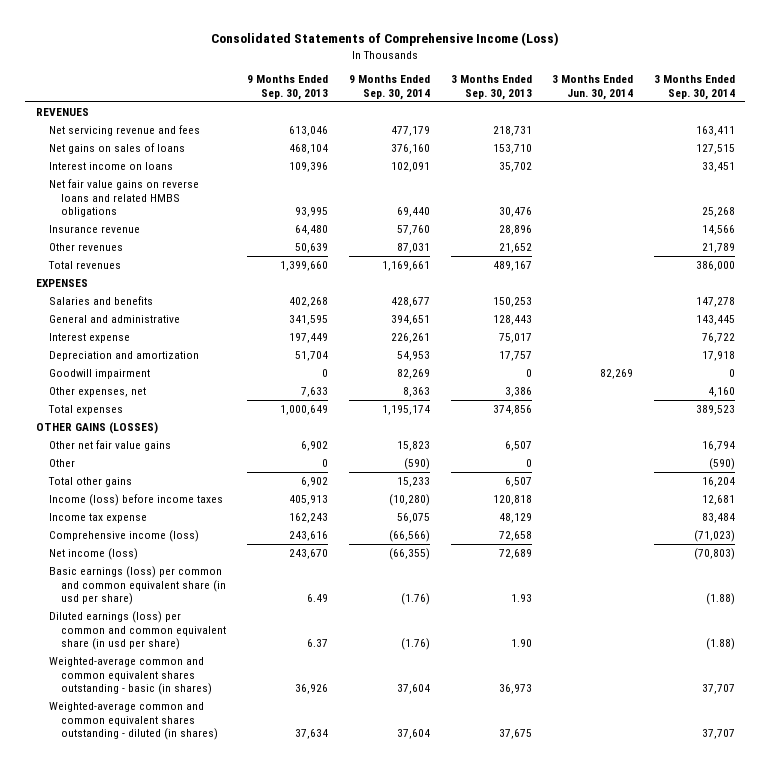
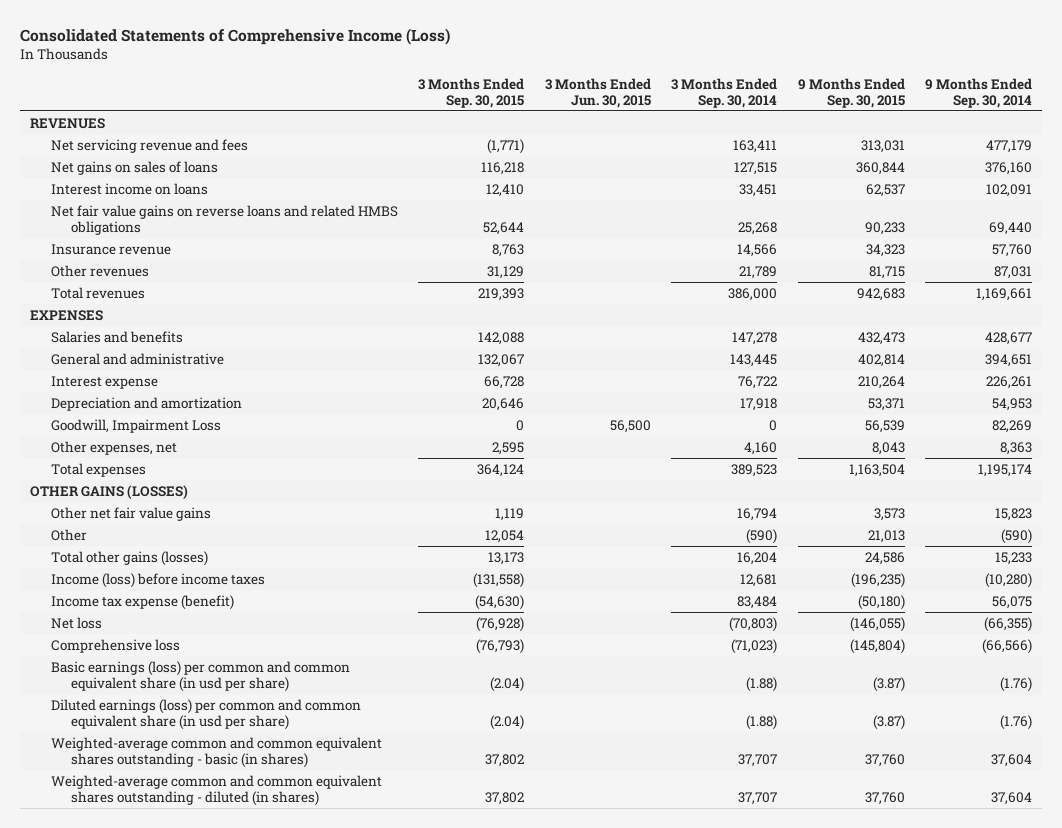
- | 9 Months Ended Sep. 30, 2013 | 9 Months Ended Sep. 30, 2014 | 3 Months Ended Sep. 30, 2013 | 3 Months Ended Jun. 30, 2014 | 3 Months Ended Sep. 30, 2014
+ | 3 Months Ended Sep. 30, 2015 | 3 Months Ended Jun. 30, 2015 | 3 Months Ended Sep. 30, 2014 | 9 Months Ended Sep. 30, 2015 | 9 Months Ended Sep. 30, 2014
- Goodwill impairment | 0 | 82,269 | 0 | 82,269 | 0
+ Goodwill, Impairment Loss | 0 | 56,500 | 0 | 56,539 | 82,269
- Total other gains | 6,902 | 15,233 | 6,507 | | 16,204
+ Total other gains (losses) | 13,173 | | 16,204 | 24,586 | 15,233
- Income tax expense | 162,243 | 56,075 | 48,129 | | 83,484
- Comprehensive income (loss) | 243,616 | (66,566) | 72,658 | | (71,023)
- Net income (loss) | 243,670 | (66,355) | 72,689 | | (70,803)
+ Income tax expense (benefit) | (54,630) | | 83,484 | (50,180) | 56,075
+ Net loss | (76,928) | | (70,803) | (146,055) | (66,355)
+ Comprehensive loss | (76,793) | | (71,023) | (145,804) | (66,566)

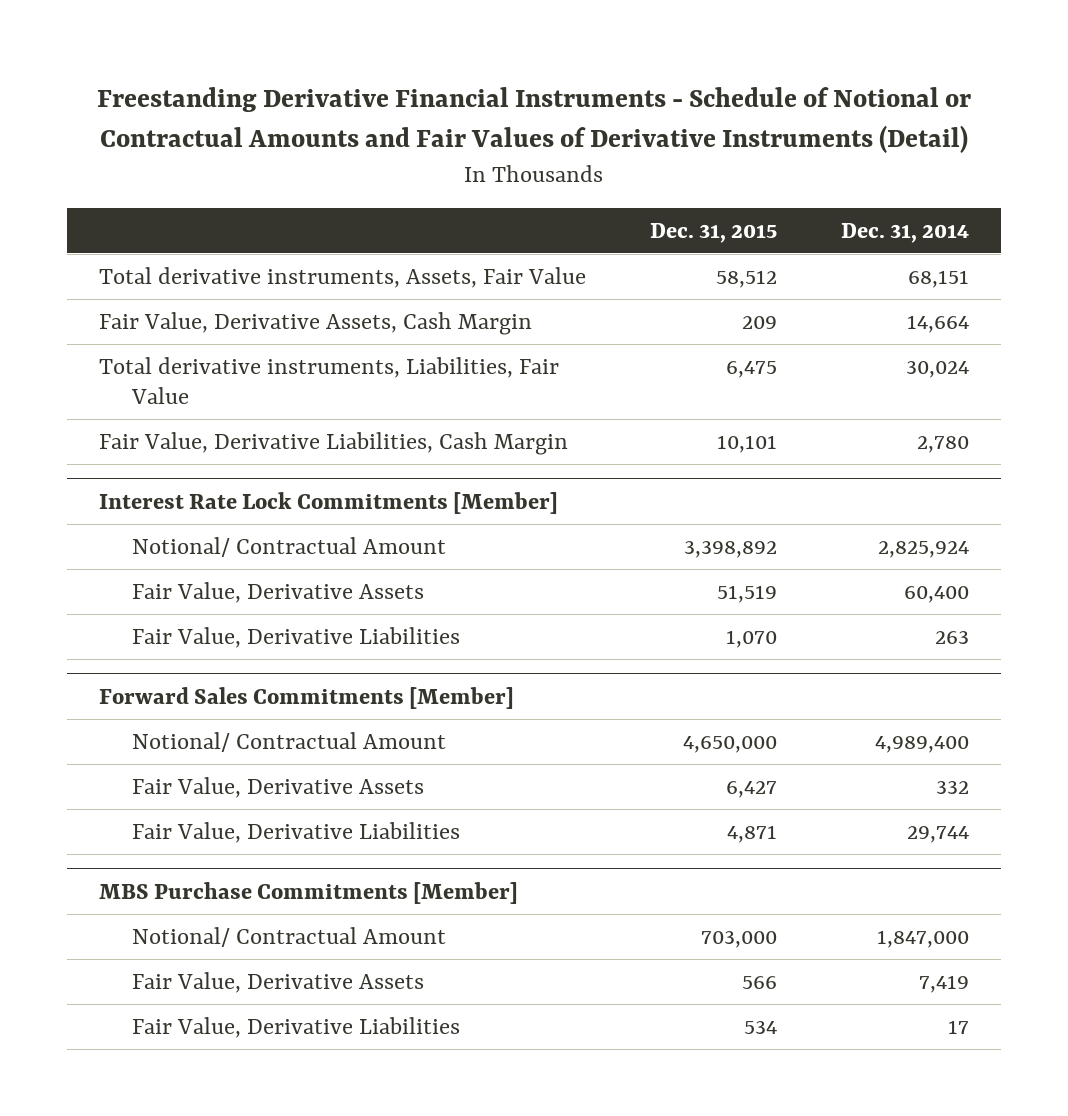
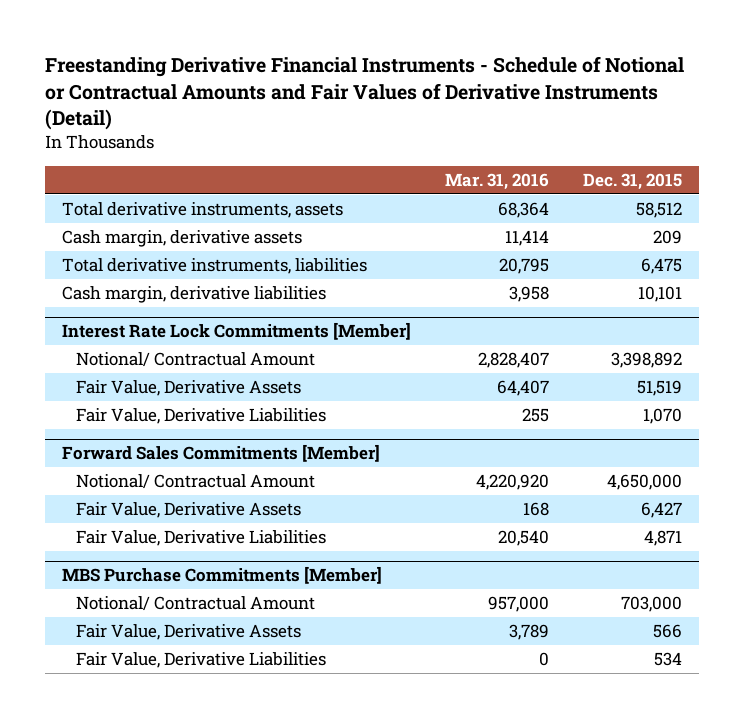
- | Dec. 31, 2015 | Dec. 31, 2014
+ | Mar. 31, 2016 | Dec. 31, 2015
- Total derivative instruments, Assets, Fair Value | 58,512 | 68,151
- Fair Value, Derivative Assets, Cash Margin | 209 | 14,664
- Total derivative instruments, Liabilities, Fair Value | 6,475 | 30,024
- Fair Value, Derivative Liabilities, Cash Margin | 10,101 | 2,780
+ Total derivative instruments, assets | 68,364 | 58,512
+ Cash margin, derivative assets | 11,414 | 209
+ Total derivative instruments, liabilities | 20,795 | 6,475
+ Cash margin, derivative liabilities | 3,958 | 10,101

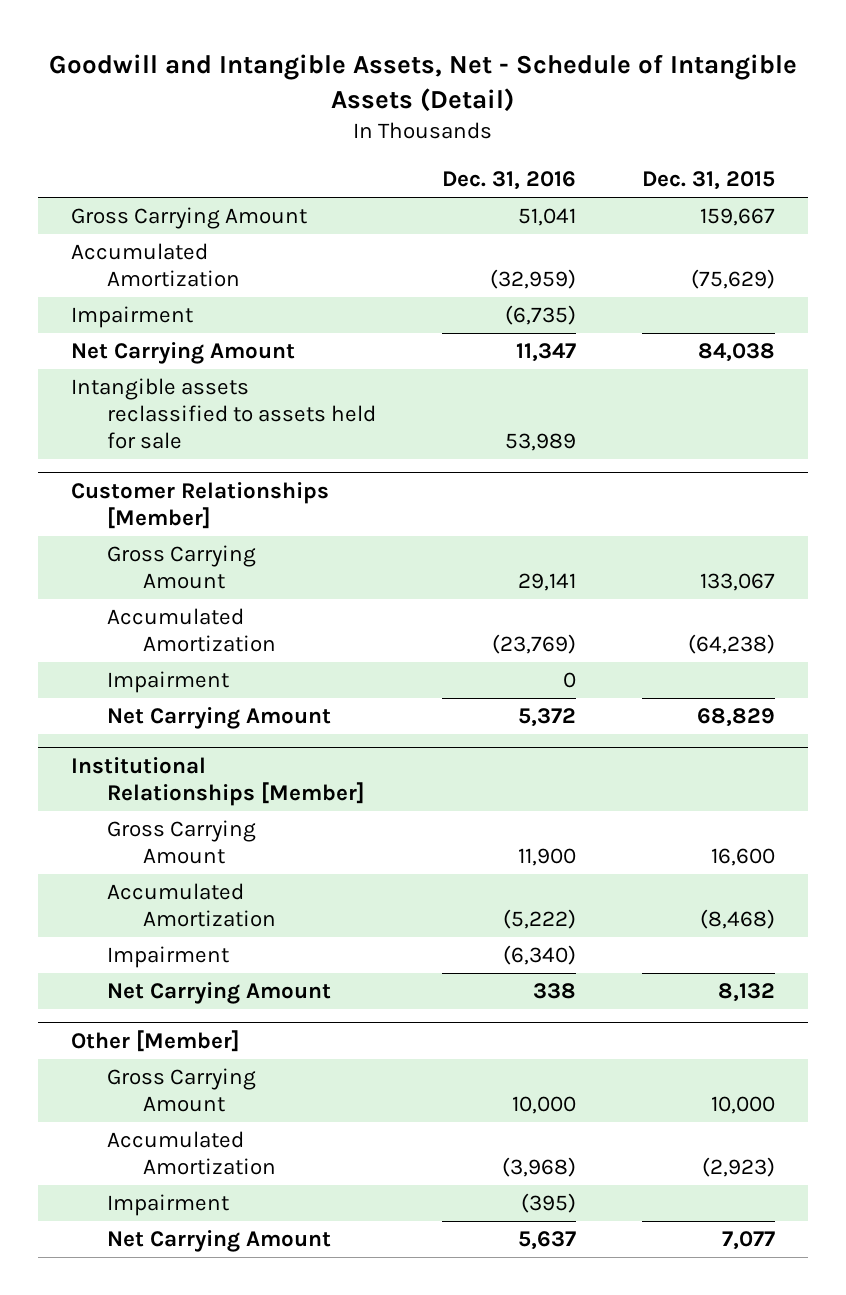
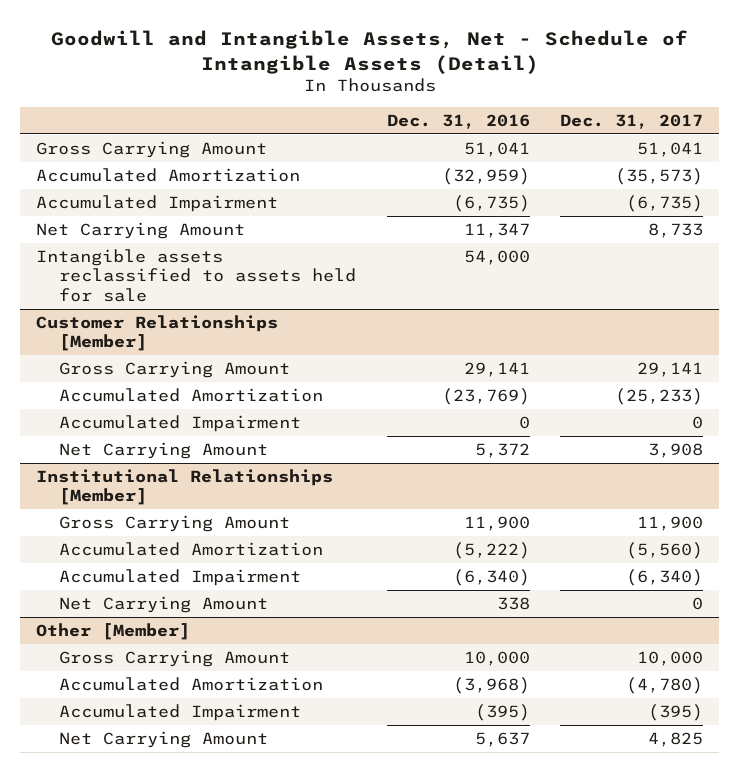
- | Dec. 31, 2016 | Dec. 31, 2015
+ | Dec. 31, 2016 | Dec. 31, 2017
- Impairment | (6,735) |
+ Accumulated Impairment | (6,735) | (6,735)
- Intangible assets reclassified to assets held for sale | 53,989 |
+ Intangible assets reclassified to assets held for sale | 54,000 |
@ Customer Relationships [Member]
- Impairment | 0 |
+ Accumulated Impairment | 0 | 0
@ Institutional Relationships [Member]
- Impairment | (6,340) |
+ Accumulated Impairment | (6,340) | (6,340)
@ Other [Member]
- Impairment | (395) |
+ Accumulated Impairment | (395) | (395)

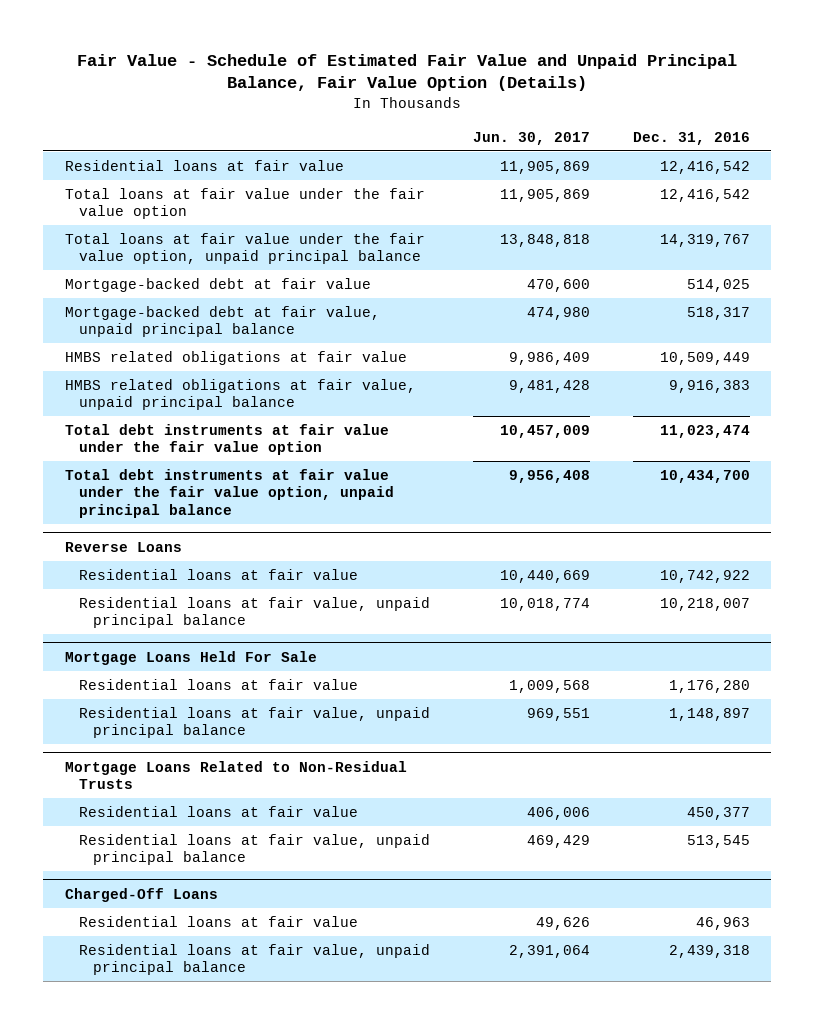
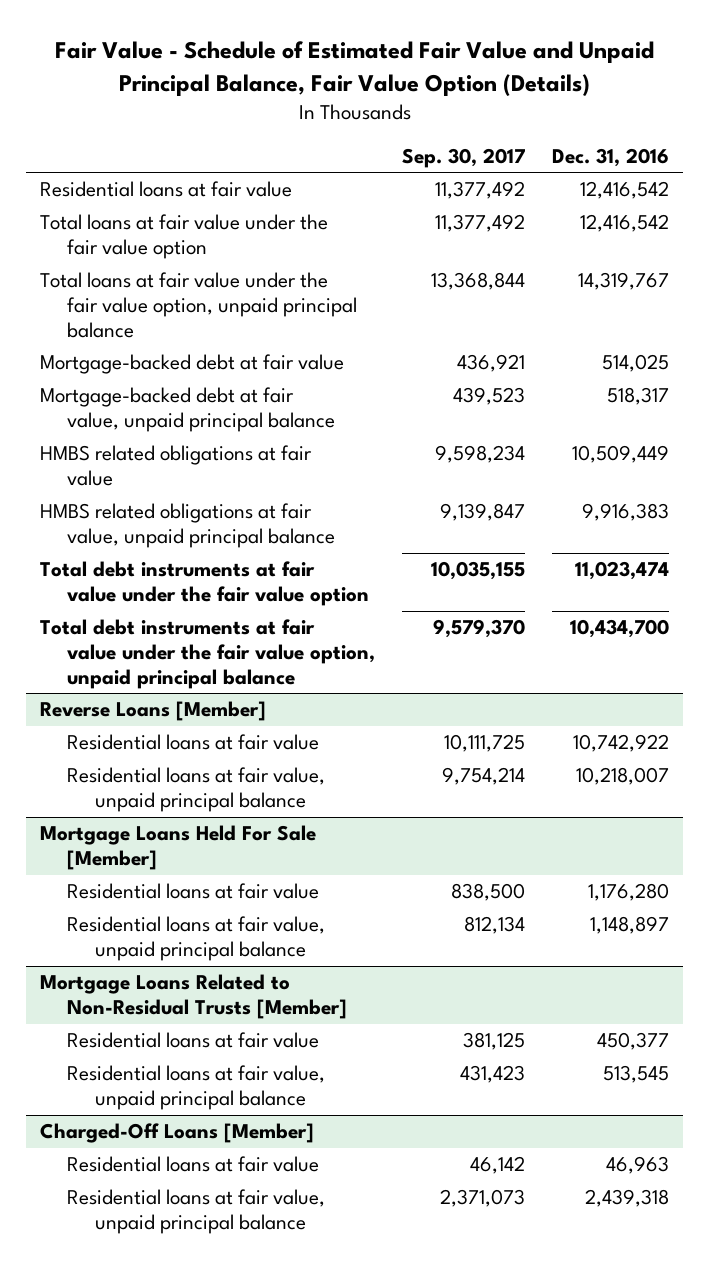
- | Jun. 30, 2017 | Dec. 31, 2016
+ | Sep. 30, 2017 | Dec. 31, 2016
- Reverse Loans
+ Reverse Loans [Member]
- Mortgage Loans Held For Sale
+ Mortgage Loans Held For Sale [Member]
- Mortgage Loans Related to Non-Residual Trusts
+ Mortgage Loans Related to Non-Residual Trusts [Member]
- Charged-Off Loans
+ Charged-Off Loans [Member]

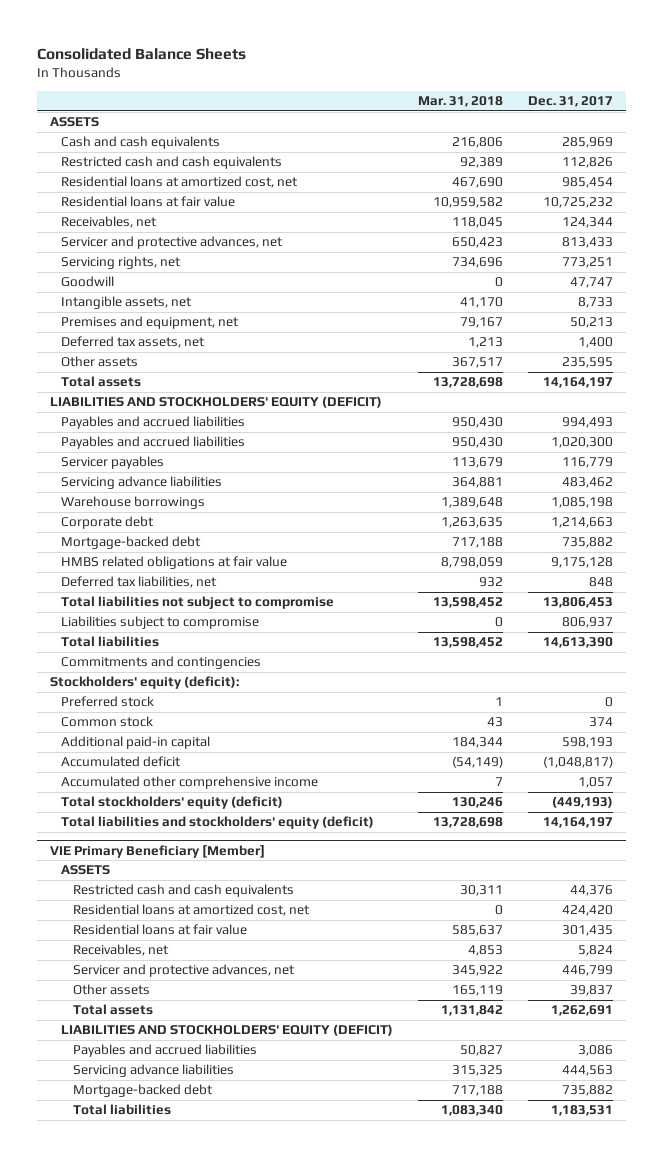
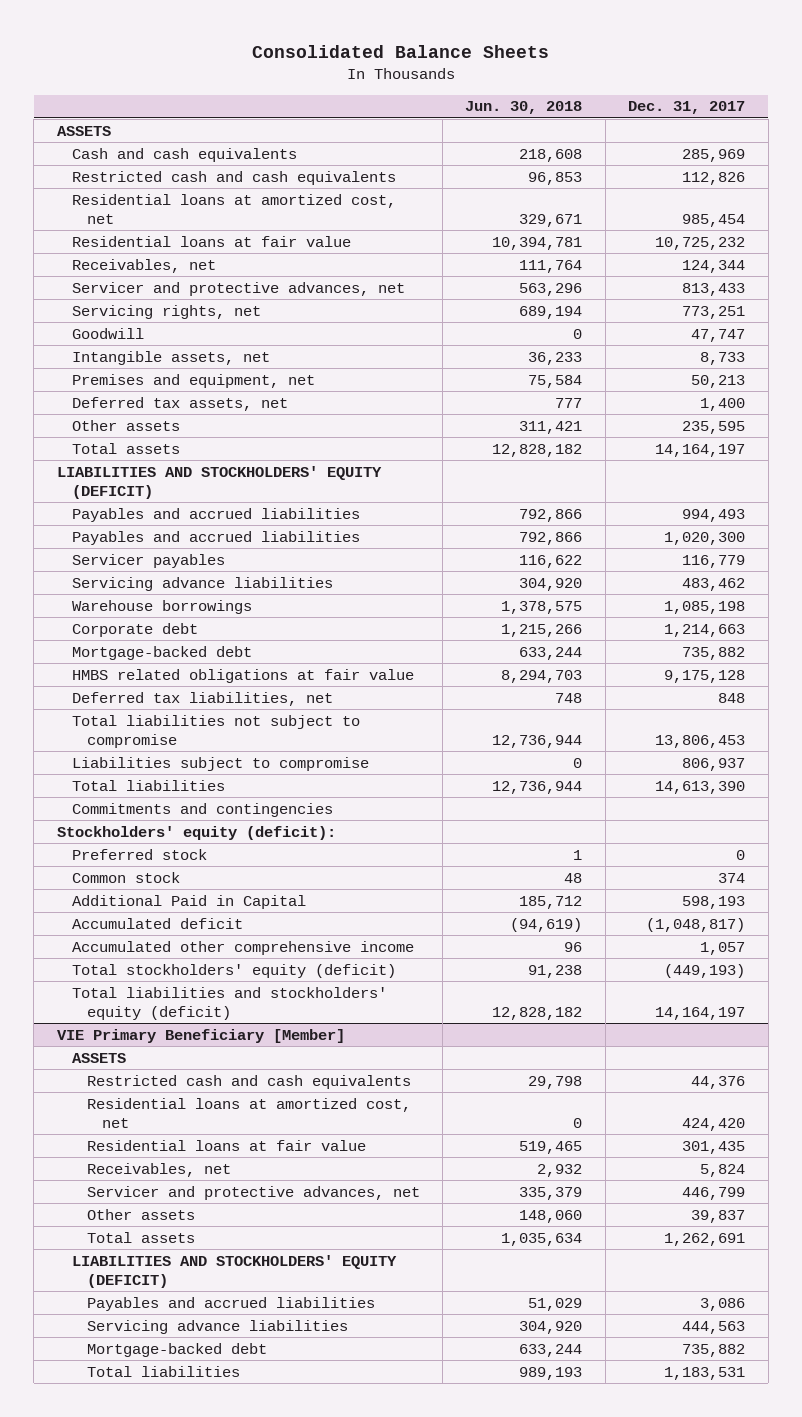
- | Mar. 31, 2018 | Dec. 31, 2017
+ | Jun. 30, 2018 | Dec. 31, 2017
- Additional paid-in capital | 184,344 | 598,193
+ Additional Paid in Capital | 185,712 | 598,193

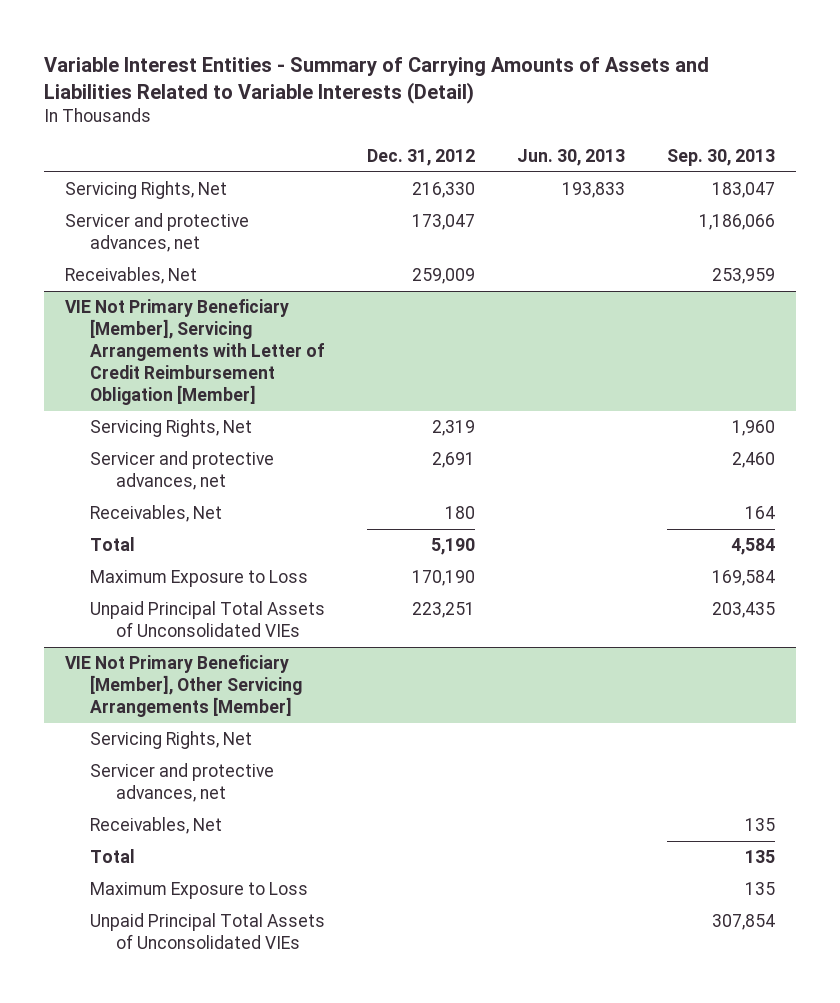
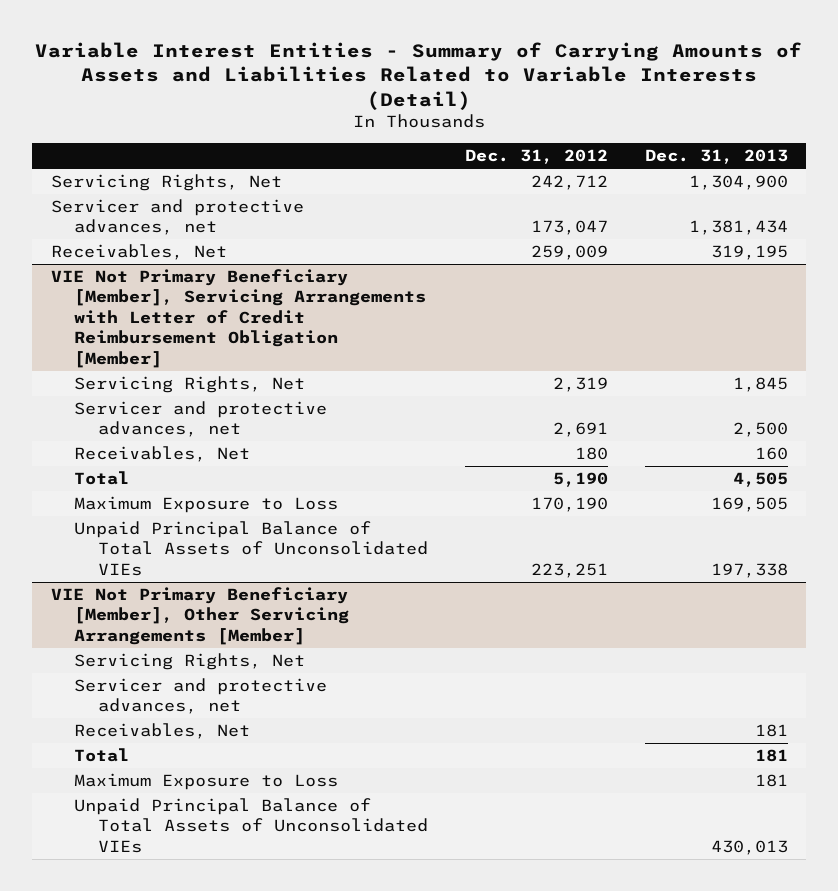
- | Dec. 31, 2012 | Jun. 30, 2013 | Sep. 30, 2013
+ | Dec. 31, 2012 | Dec. 31, 2013
- Servicing Rights, Net | 216,330 | 193,833 | 183,047
+ Servicing Rights, Net | 242,712 | 1,304,900
@ VIE Not Primary Beneficiary [Member], Servicing Arrangements with Letter of Credit Reimbursement Obligation [Member]
- Unpaid Principal Total Assets of Unconsolidated VIEs | 223,251 | | 203,435
+ Unpaid Principal Balance of Total Assets of Unconsolidated VIEs | 223,251 | 197,338
@ VIE Not Primary Beneficiary [Member], Other Servicing Arrangements [Member]
- Unpaid Principal Total Assets of Unconsolidated VIEs | | | 307,854
+ Unpaid Principal Balance of Total Assets of Unconsolidated VIEs | | 430,013

